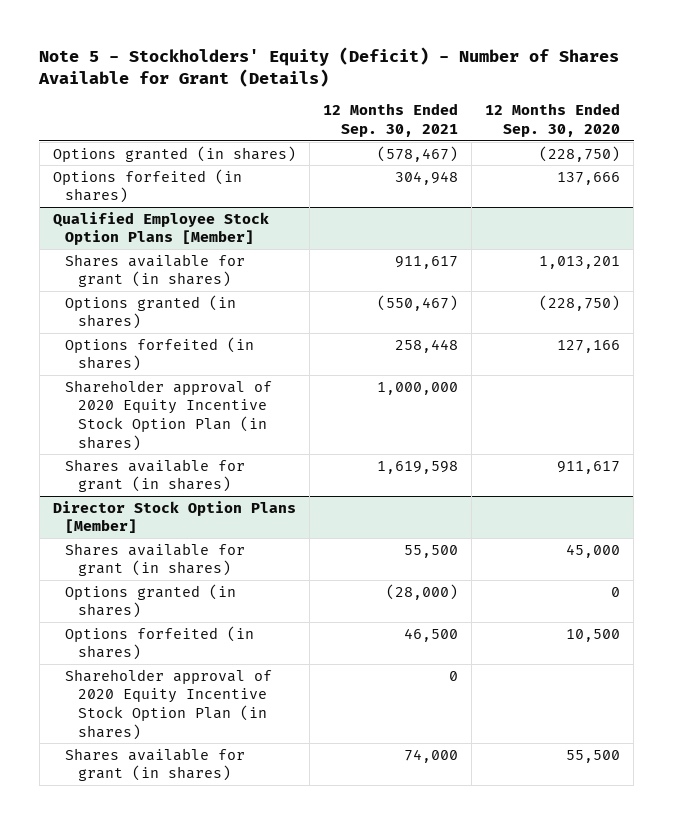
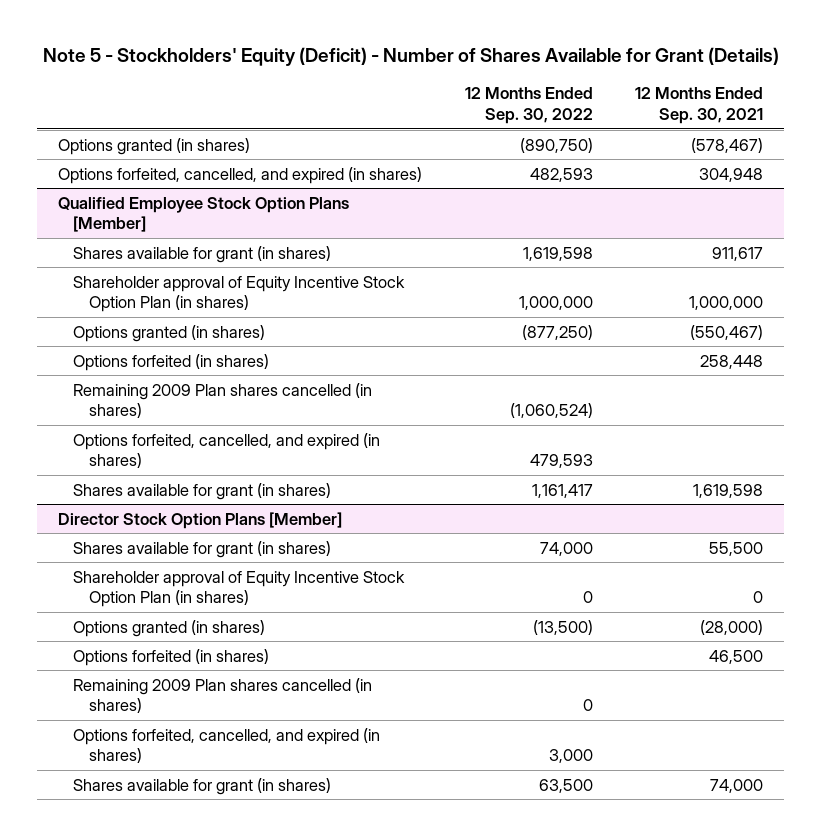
- | 12 Months Ended Sep. 30, 2021 | 12 Months Ended Sep. 30, 2020
+ | 12 Months Ended Sep. 30, 2022 | 12 Months Ended Sep. 30, 2021
- Options forfeited (in shares) | 304,948 | 137,666
+ Options forfeited, cancelled, and expired (in shares) | 482,593 | 304,948
@ Qualified Employee Stock Option Plans [Member]
+ Shareholder approval of Equity Incentive Stock Option Plan (in shares) | 1,000,000 | 1,000,000
- Shareholder approval of 2020 Equity Incentive Stock Option Plan (in shares) | 1,000,000 |
+ Remaining 2009 Plan shares cancelled (in shares) | (1,060,524) |
+ Options forfeited, cancelled, and expired (in shares) | 479,593 |
@ Director Stock Option Plans [Member]
+ Shareholder approval of Equity Incentive Stock Option Plan (in shares) | 0 | 0
- Shareholder approval of 2020 Equity Incentive Stock Option Plan (in shares) | 0 |
+ Remaining 2009 Plan shares cancelled (in shares) | 0 |
+ Options forfeited, cancelled, and expired (in shares) | 3,000 |

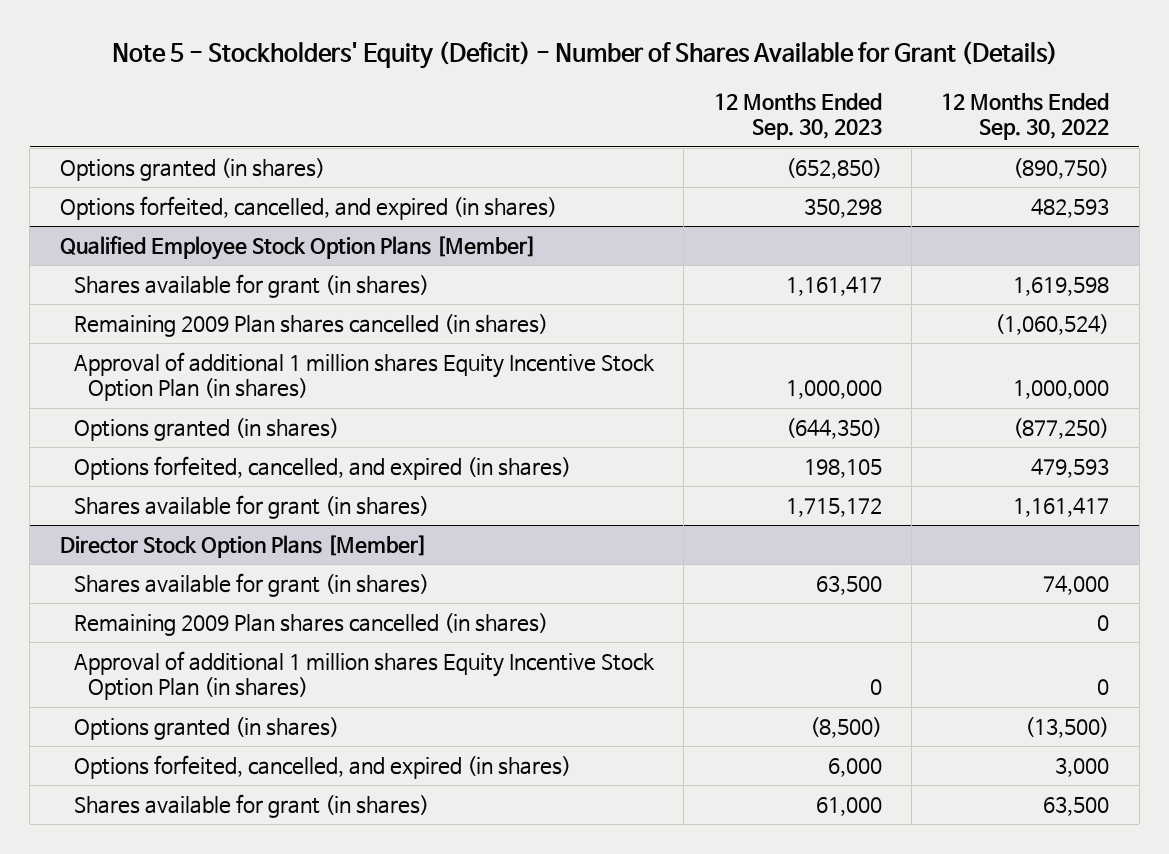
- | 12 Months Ended Sep. 30, 2022 | 12 Months Ended Sep. 30, 2021
+ | 12 Months Ended Sep. 30, 2023 | 12 Months Ended Sep. 30, 2022
@ Qualified Employee Stock Option Plans [Member]
- Shareholder approval of Equity Incentive Stock Option Plan (in shares) | 1,000,000 | 1,000,000
- Options forfeited (in shares) | | 258,448
+ Approval of additional 1 million shares Equity Incentive Stock Option Plan (in shares) | 1,000,000 | 1,000,000
moved down: Options granted (in shares) | (644,350) | (877,250)
@ Director Stock Option Plans [Member]
- Shareholder approval of Equity Incentive Stock Option Plan (in shares) | 0 | 0
- Options forfeited (in shares) | | 46,500
+ Approval of additional 1 million shares Equity Incentive Stock Option Plan (in shares) | 0 | 0
moved down: Options granted (in shares) | (8,500) | (13,500)

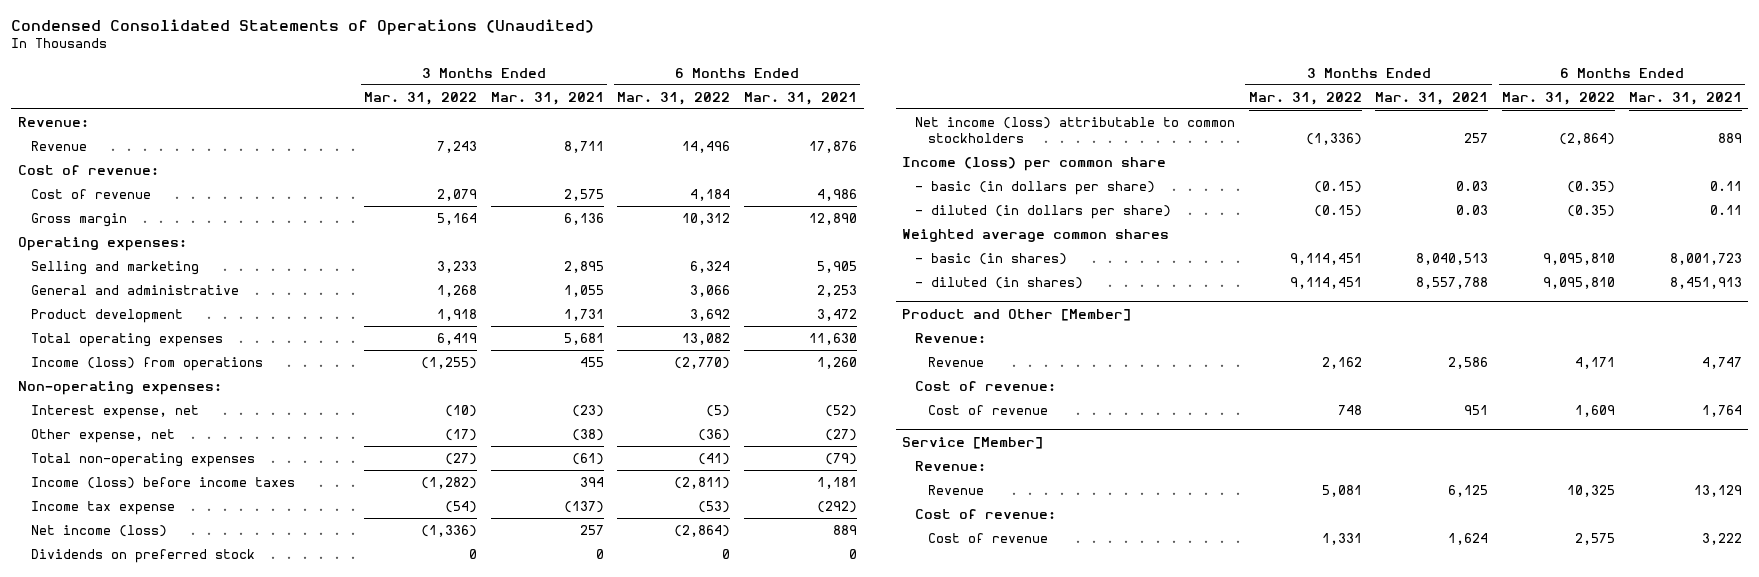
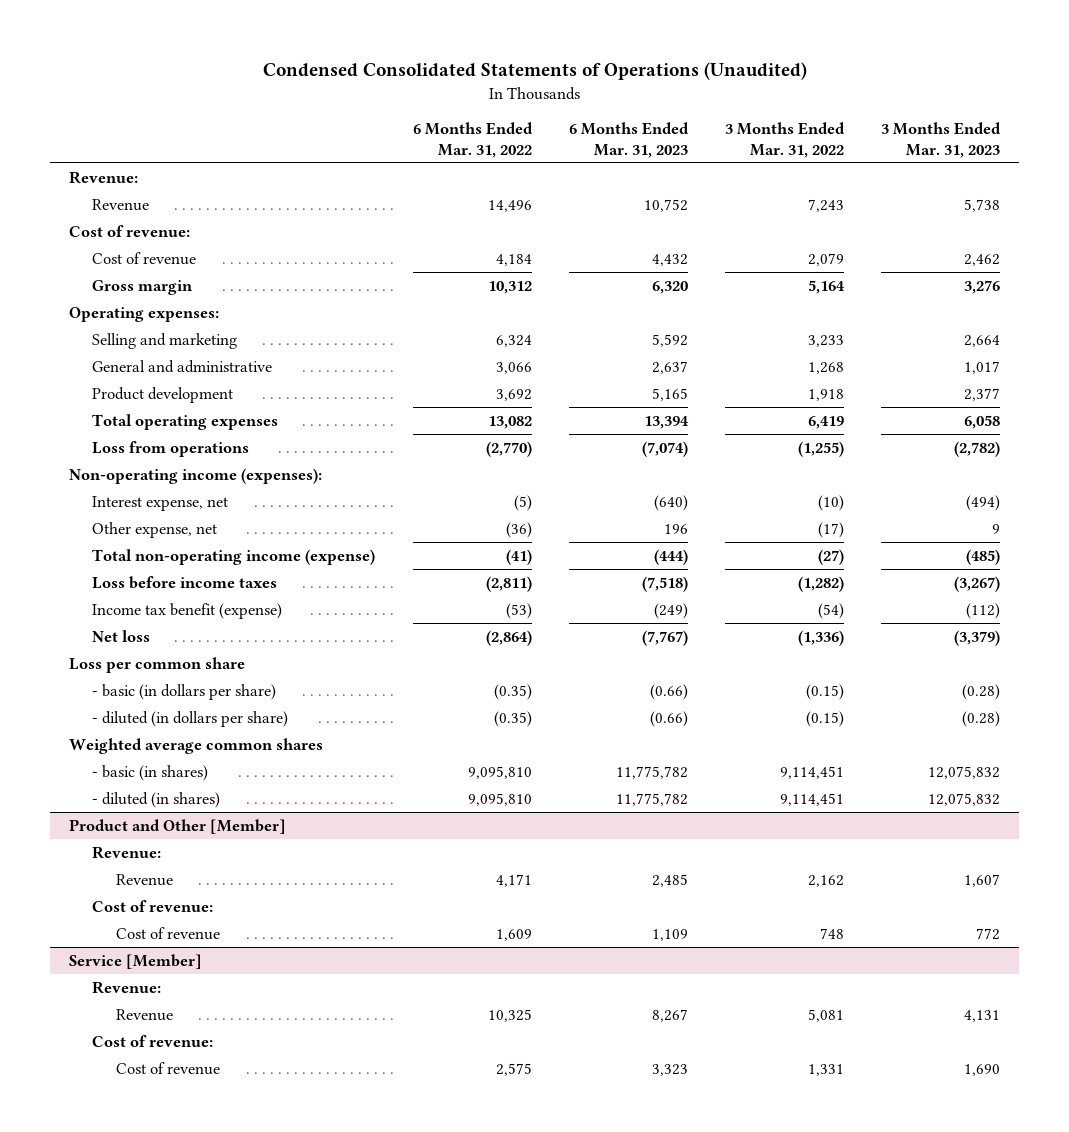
- | 3 Months Ended Mar. 31, 2022 | 3 Months Ended Mar. 31, 2021 | 6 Months Ended Mar. 31, 2022 | 6 Months Ended Mar. 31, 2021
+ | 6 Months Ended Mar. 31, 2022 | 6 Months Ended Mar. 31, 2023 | 3 Months Ended Mar. 31, 2022 | 3 Months Ended Mar. 31, 2023
- Income (loss) from operations | (1,255) | 455 | (2,770) | 1,260
- Non-operating expenses:
+ Loss from operations | (2,770) | (7,074) | (1,255) | (2,782)
+ Non-operating income (expenses):
- Total non-operating expenses | (27) | (61) | (41) | (79)
- Income (loss) before income taxes | (1,282) | 394 | (2,811) | 1,181
- Income tax expense | (54) | (137) | (53) | (292)
- Net income (loss) | (1,336) | 257 | (2,864) | 889
- Dividends on preferred stock | 0 | 0 | 0 | 0
- Net income (loss) attributable to common stockholders | (1,336) | 257 | (2,864) | 889
- Income (loss) per common share
+ Total non-operating income (expense) | (41) | (444) | (27) | (485)
+ Loss before income taxes | (2,811) | (7,518) | (1,282) | (3,267)
+ Income tax benefit (expense) | (53) | (249) | (54) | (112)
+ Net loss | (2,864) | (7,767) | (1,336) | (3,379)
+ Loss per common share

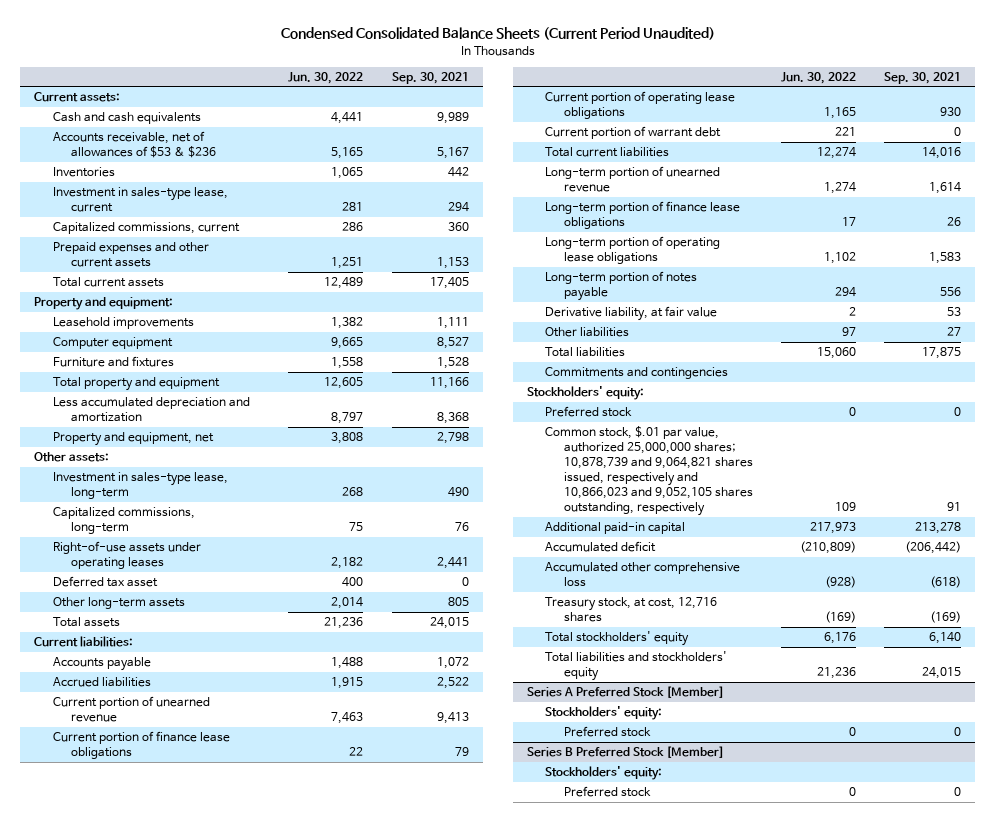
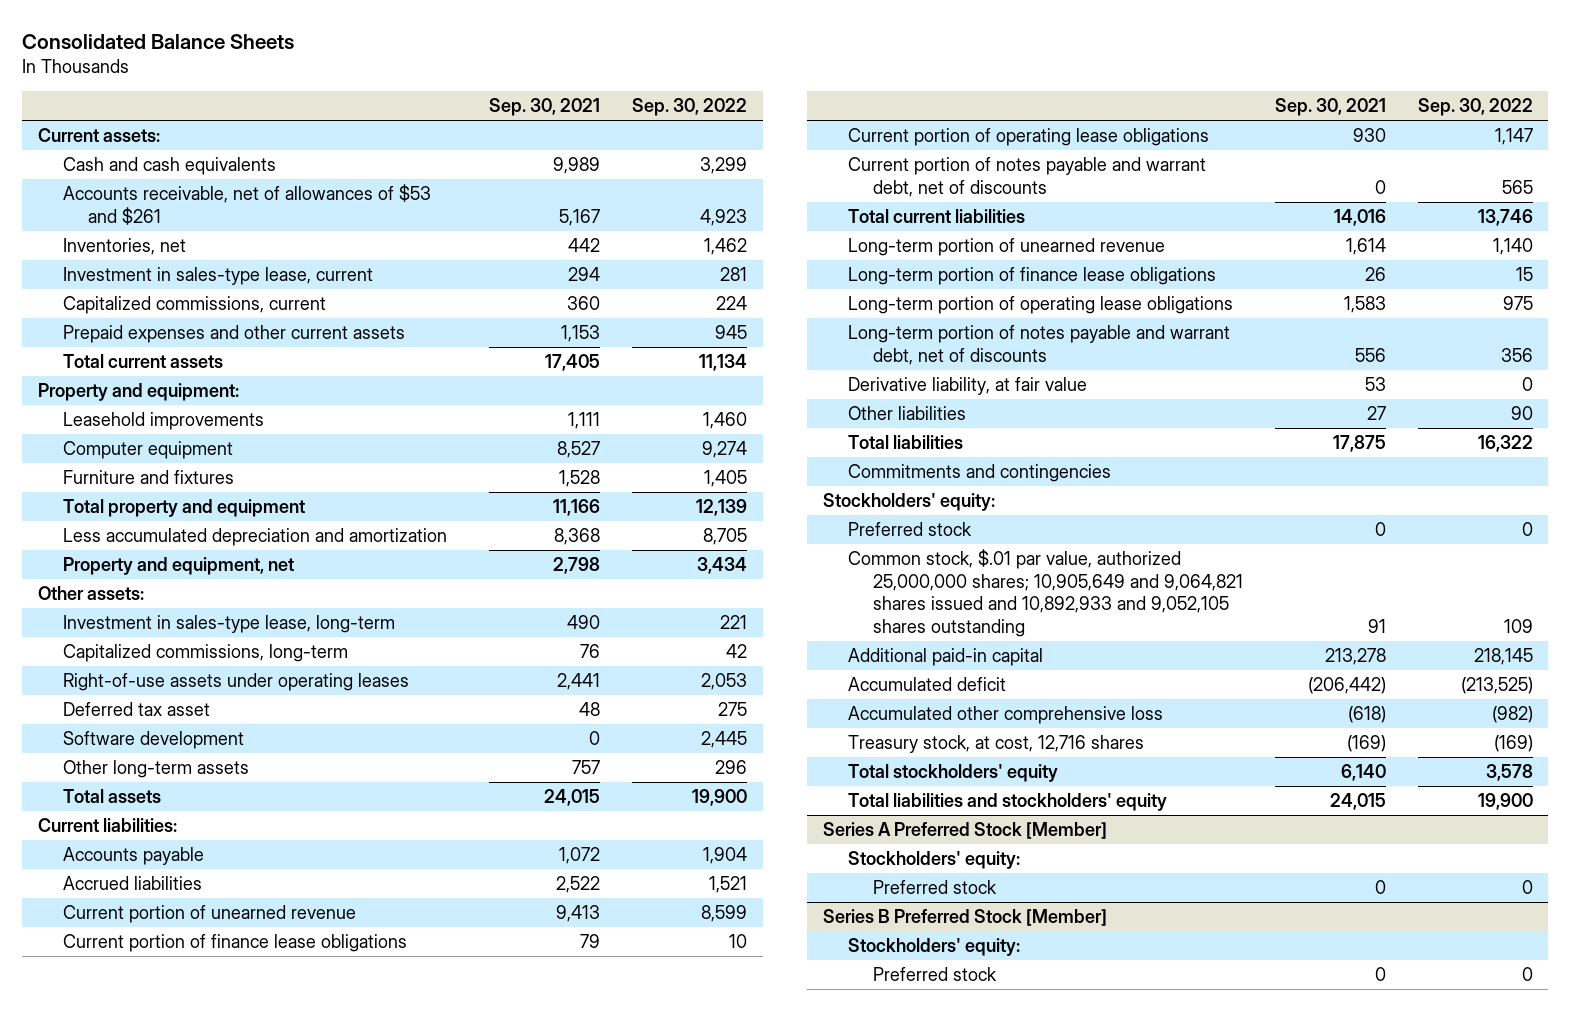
- Condensed Consolidated Balance Sheets (Current Period Unaudited)
+ Consolidated Balance Sheets
- | Jun. 30, 2022 | Sep. 30, 2021
+ | Sep. 30, 2021 | Sep. 30, 2022
- Accounts receivable, net of allowances of $53 & $236 | 5,165 | 5,167
- Inventories | 1,065 | 442
+ Accounts receivable, net of allowances of $53 and $261 | 5,167 | 4,923
+ Inventories, net | 442 | 1,462
- Deferred tax asset | 400 | 0
- Other long-term assets | 2,014 | 805
+ Deferred tax asset | 48 | 275
+ Software development | 0 | 2,445
+ Other long-term assets | 757 | 296
- Current portion of warrant debt | 221 | 0
+ Current portion of notes payable and warrant debt, net of discounts | 0 | 565
- Long-term portion of notes payable | 294 | 556
+ Long-term portion of notes payable and warrant debt, net of discounts | 556 | 356
- Common stock, $.01 par value, authorized 25,000,000 shares; 10,878,739 and 9,064,821 shares issued, respectively and 10,866,023 and 9,052,105 shares outstanding, respectively | 109 | 91
+ Common stock, $.01 par value, authorized 25,000,000 shares; 10,905,649 and 9,064,821 shares issued and 10,892,933 and 9,052,105 shares outstanding | 91 | 109

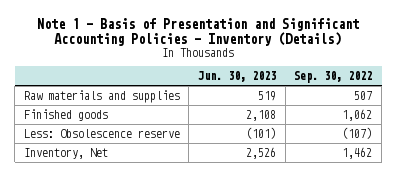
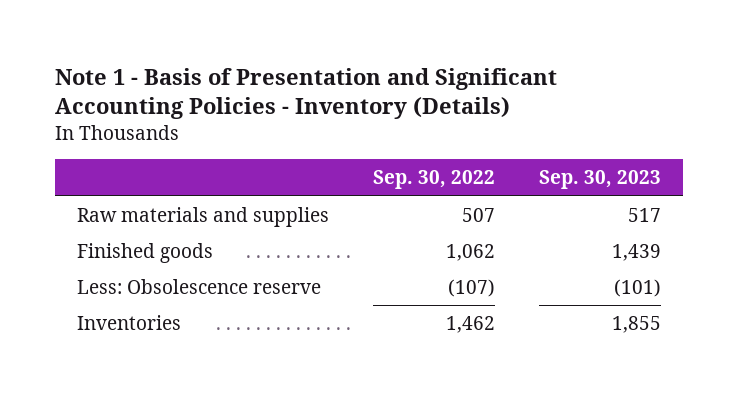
- | Jun. 30, 2023 | Sep. 30, 2022
+ | Sep. 30, 2022 | Sep. 30, 2023
- Inventory, Net | 2,526 | 1,462
+ Inventories | 1,462 | 1,855

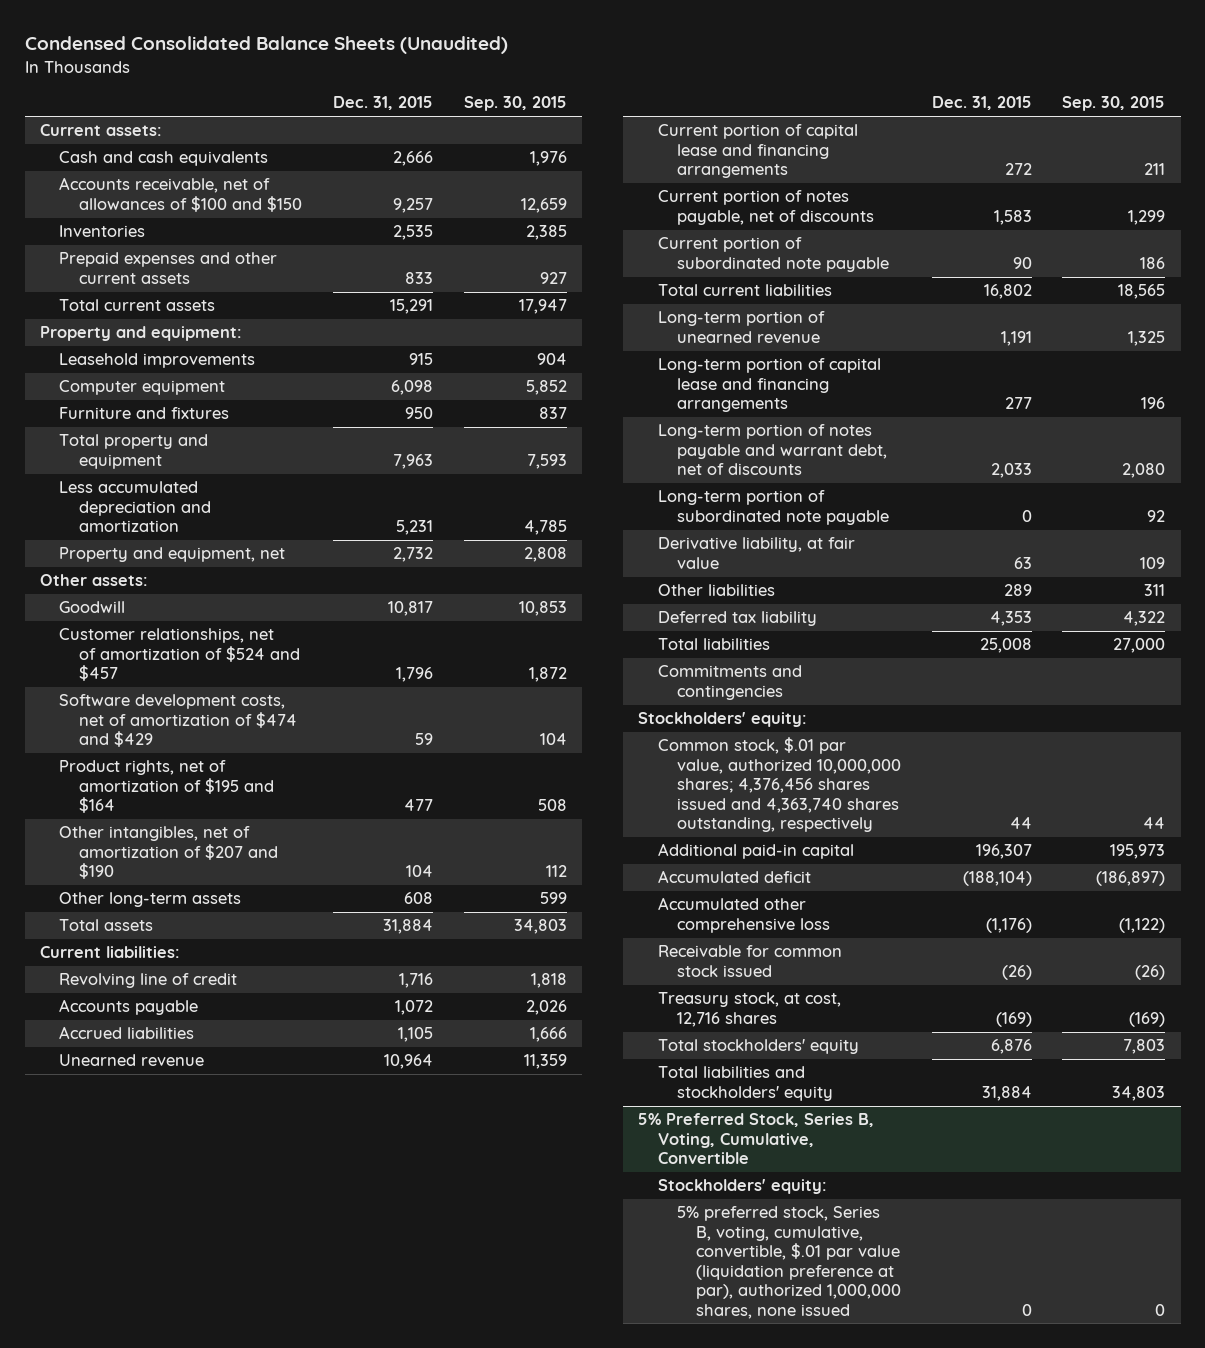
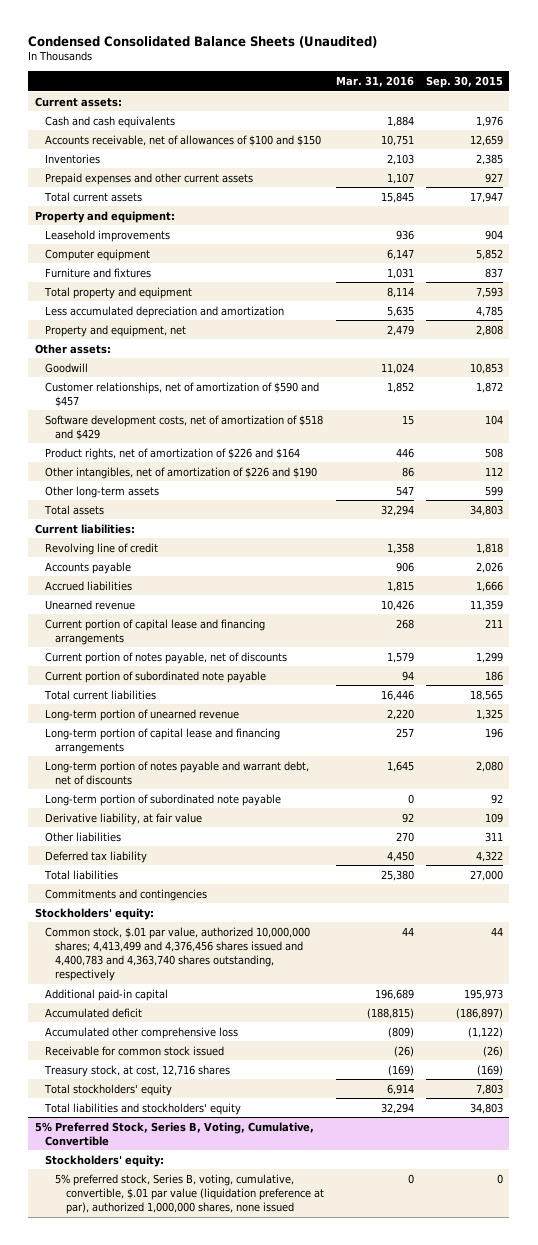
- | Dec. 31, 2015 | Sep. 30, 2015
+ | Mar. 31, 2016 | Sep. 30, 2015
- Customer relationships, net of amortization of $524 and $457 | 1,796 | 1,872
- Software development costs, net of amortization of $474 and $429 | 59 | 104
- Product rights, net of amortization of $195 and $164 | 477 | 508
- Other intangibles, net of amortization of $207 and $190 | 104 | 112
+ Customer relationships, net of amortization of $590 and $457 | 1,852 | 1,872
+ Software development costs, net of amortization of $518 and $429 | 15 | 104
+ Product rights, net of amortization of $226 and $164 | 446 | 508
+ Other intangibles, net of amortization of $226 and $190 | 86 | 112
- Common stock, $.01 par value, authorized 10,000,000 shares; 4,376,456 shares issued and 4,363,740 shares outstanding, respectively | 44 | 44
+ Common stock, $.01 par value, authorized 10,000,000 shares; 4,413,499 and 4,376,456 shares issued and 4,400,783 and 4,363,740 shares outstanding, respectively | 44 | 44

